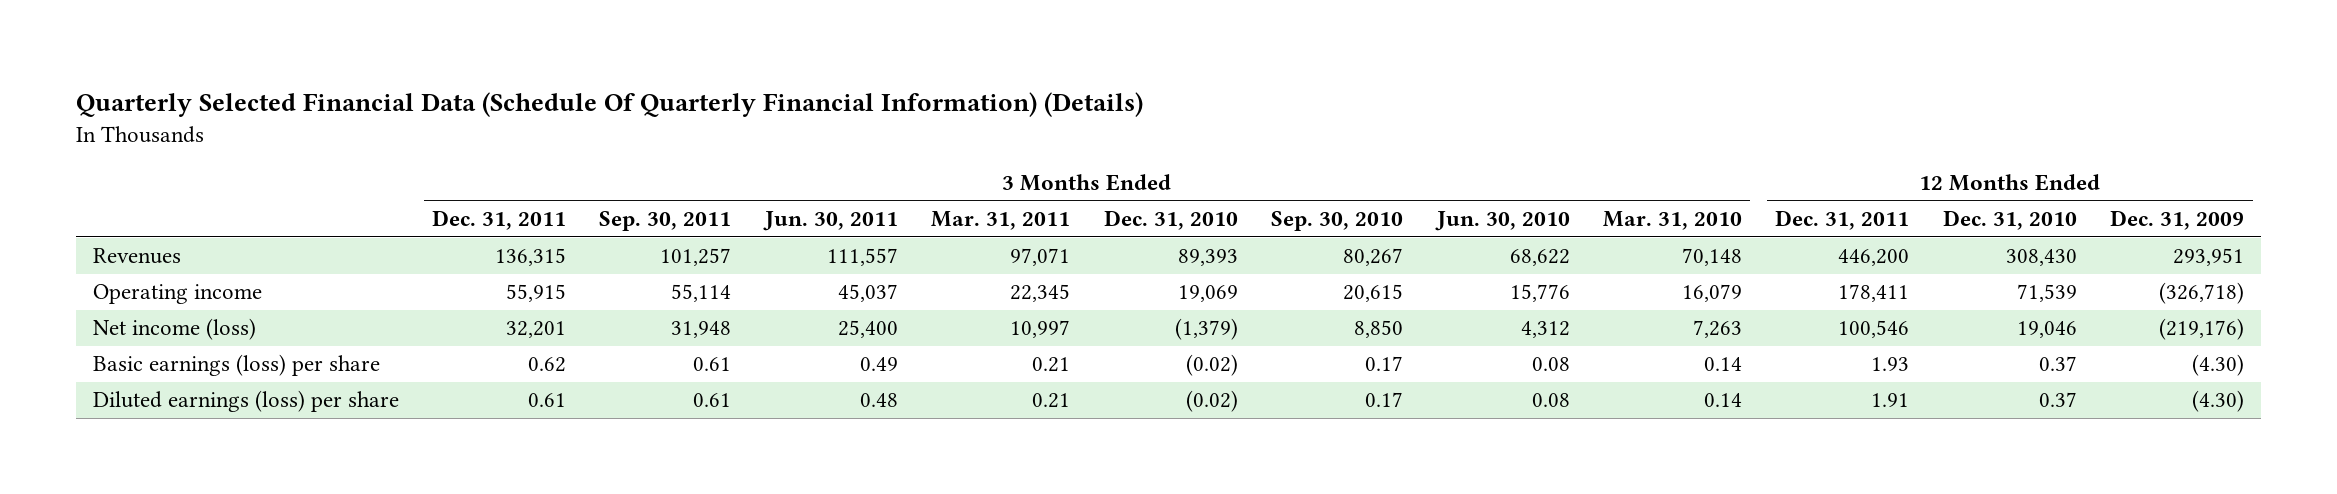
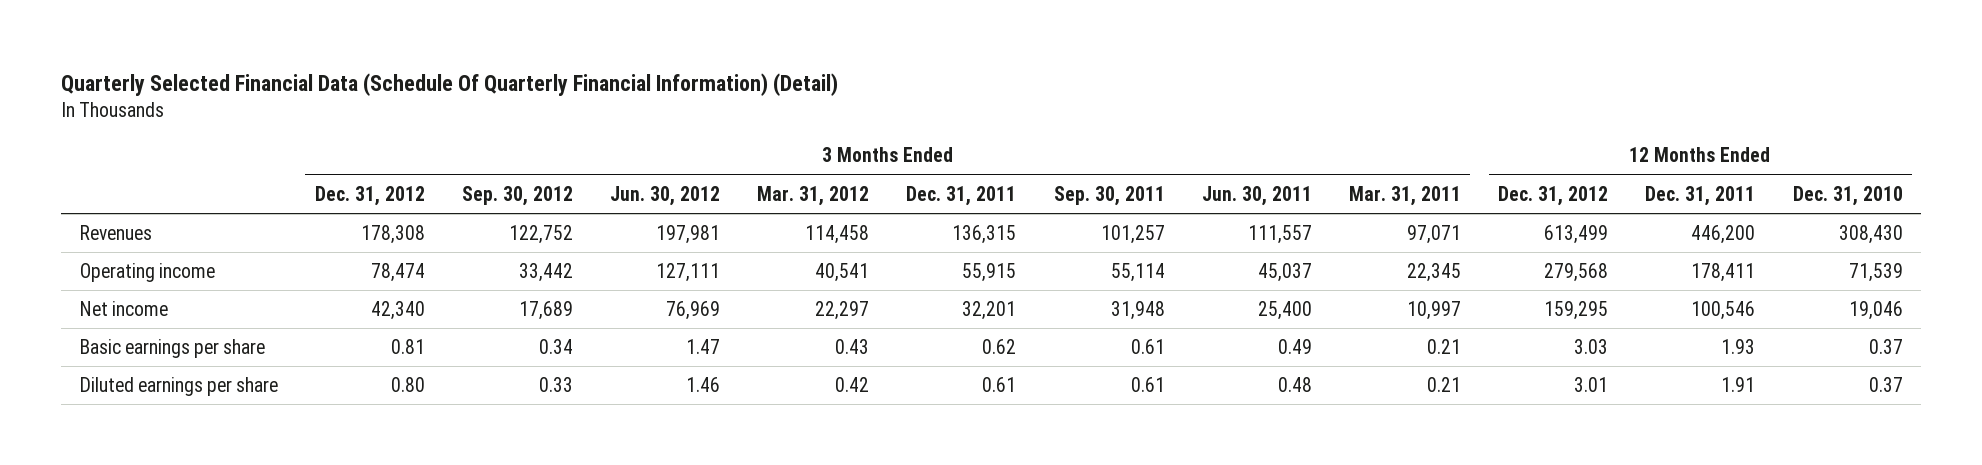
- Quarterly Selected Financial Data (Schedule Of Quarterly Financial Information) (Details)
+ Quarterly Selected Financial Data (Schedule Of Quarterly Financial Information) (Detail)
- | 3 Months Ended Dec. 31, 2011 | 3 Months Ended Sep. 30, 2011 | 3 Months Ended Jun. 30, 2011 | 3 Months Ended Mar. 31, 2011 | 3 Months Ended Dec. 31, 2010 | 3 Months Ended Sep. 30, 2010 | 3 Months Ended Jun. 30, 2010 | 3 Months Ended Mar. 31, 2010 | 12 Months Ended Dec. 31, 2011 | 12 Months Ended Dec. 31, 2010 | 12 Months Ended Dec. 31, 2009
+ | 3 Months Ended Dec. 31, 2012 | 3 Months Ended Sep. 30, 2012 | 3 Months Ended Jun. 30, 2012 | 3 Months Ended Mar. 31, 2012 | 3 Months Ended Dec. 31, 2011 | 3 Months Ended Sep. 30, 2011 | 3 Months Ended Jun. 30, 2011 | 3 Months Ended Mar. 31, 2011 | 12 Months Ended Dec. 31, 2012 | 12 Months Ended Dec. 31, 2011 | 12 Months Ended Dec. 31, 2010
- Net income (loss) | 32,201 | 31,948 | 25,400 | 10,997 | (1,379) | 8,850 | 4,312 | 7,263 | 100,546 | 19,046 | (219,176)
- Basic earnings (loss) per share | 0.62 | 0.61 | 0.49 | 0.21 | (0.02) | 0.17 | 0.08 | 0.14 | 1.93 | 0.37 | (4.30)
- Diluted earnings (loss) per share | 0.61 | 0.61 | 0.48 | 0.21 | (0.02) | 0.17 | 0.08 | 0.14 | 1.91 | 0.37 | (4.30)
+ Net income | 42,340 | 17,689 | 76,969 | 22,297 | 32,201 | 31,948 | 25,400 | 10,997 | 159,295 | 100,546 | 19,046
+ Basic earnings per share | 0.81 | 0.34 | 1.47 | 0.43 | 0.62 | 0.61 | 0.49 | 0.21 | 3.03 | 1.93 | 0.37
+ Diluted earnings per share | 0.80 | 0.33 | 1.46 | 0.42 | 0.61 | 0.61 | 0.48 | 0.21 | 3.01 | 1.91 | 0.37

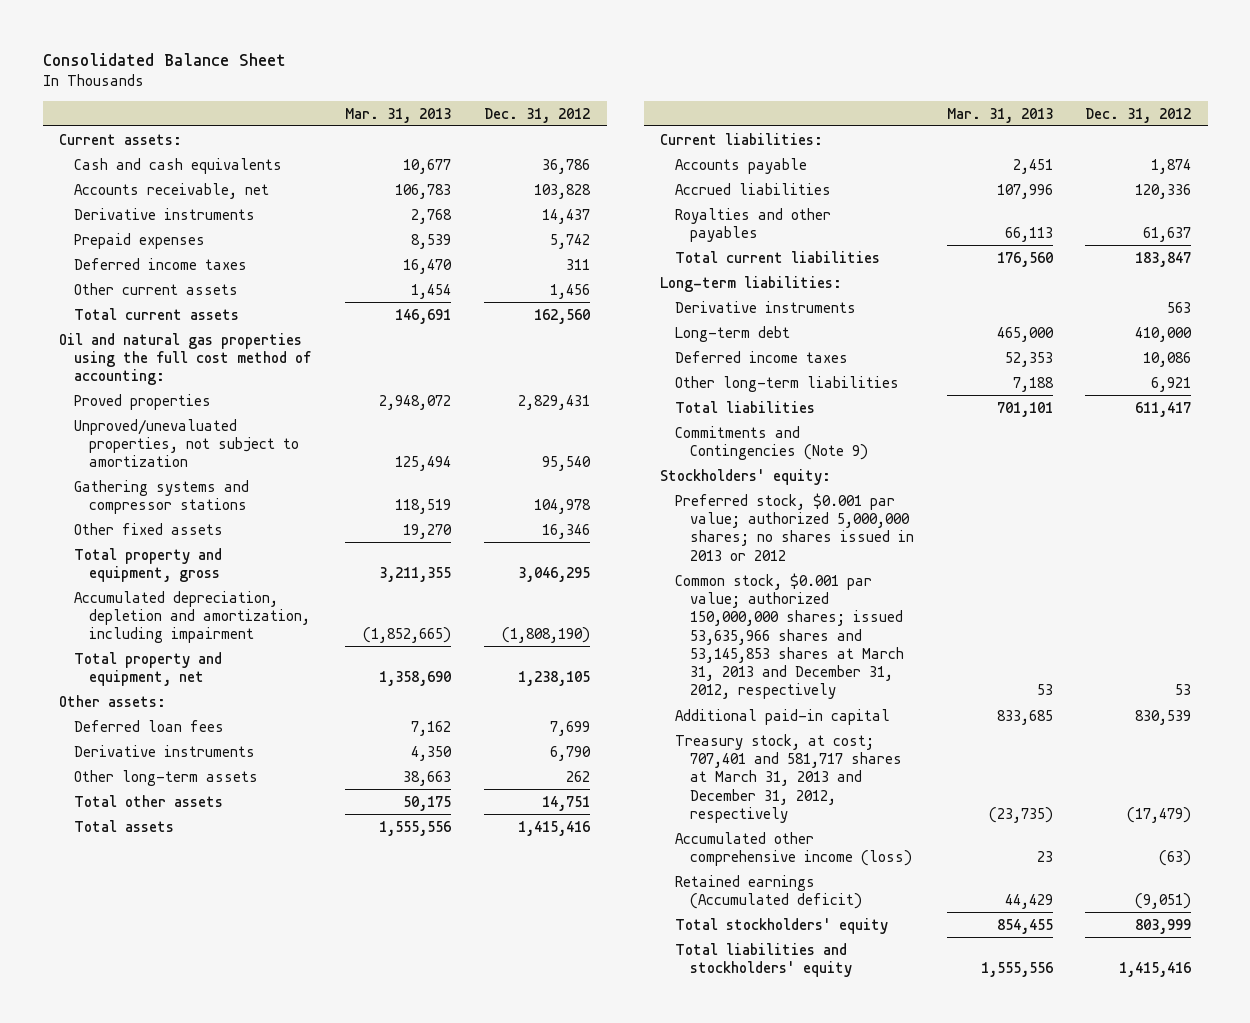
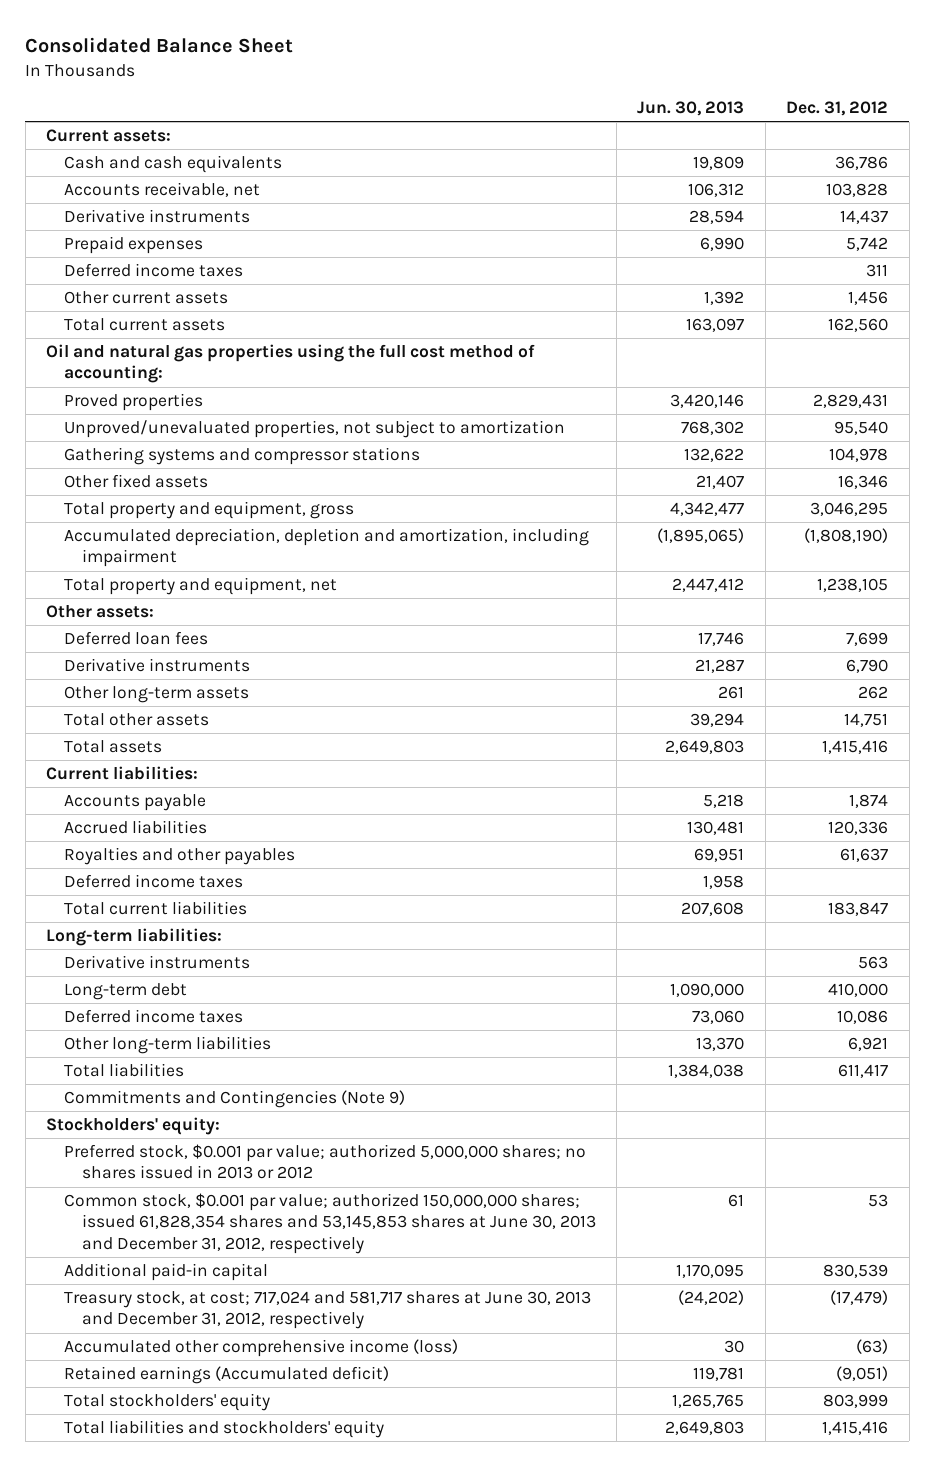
- | Mar. 31, 2013 | Dec. 31, 2012
+ | Jun. 30, 2013 | Dec. 31, 2012
+ Deferred income taxes | 1,958 |
- Common stock, $0.001 par value; authorized 150,000,000 shares; issued 53,635,966 shares and 53,145,853 shares at March 31, 2013 and December 31, 2012, respectively | 53 | 53
+ Common stock, $0.001 par value; authorized 150,000,000 shares; issued 61,828,354 shares and 53,145,853 shares at June 30, 2013 and December 31, 2012, respectively | 61 | 53
- Treasury stock, at cost; 707,401 and 581,717 shares at March 31, 2013 and December 31, 2012, respectively | (23,735) | (17,479)
+ Treasury stock, at cost; 717,024 and 581,717 shares at June 30, 2013 and December 31, 2012, respectively | (24,202) | (17,479)

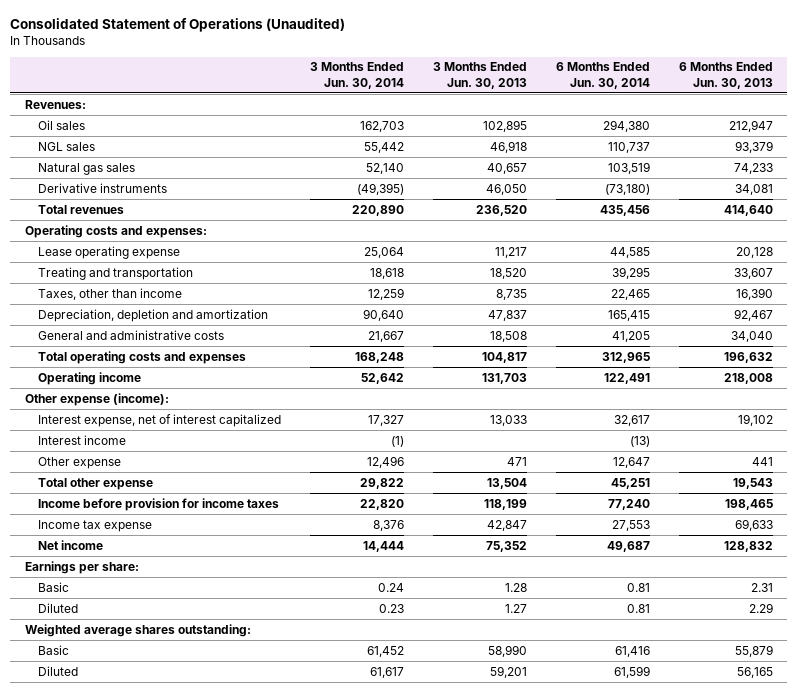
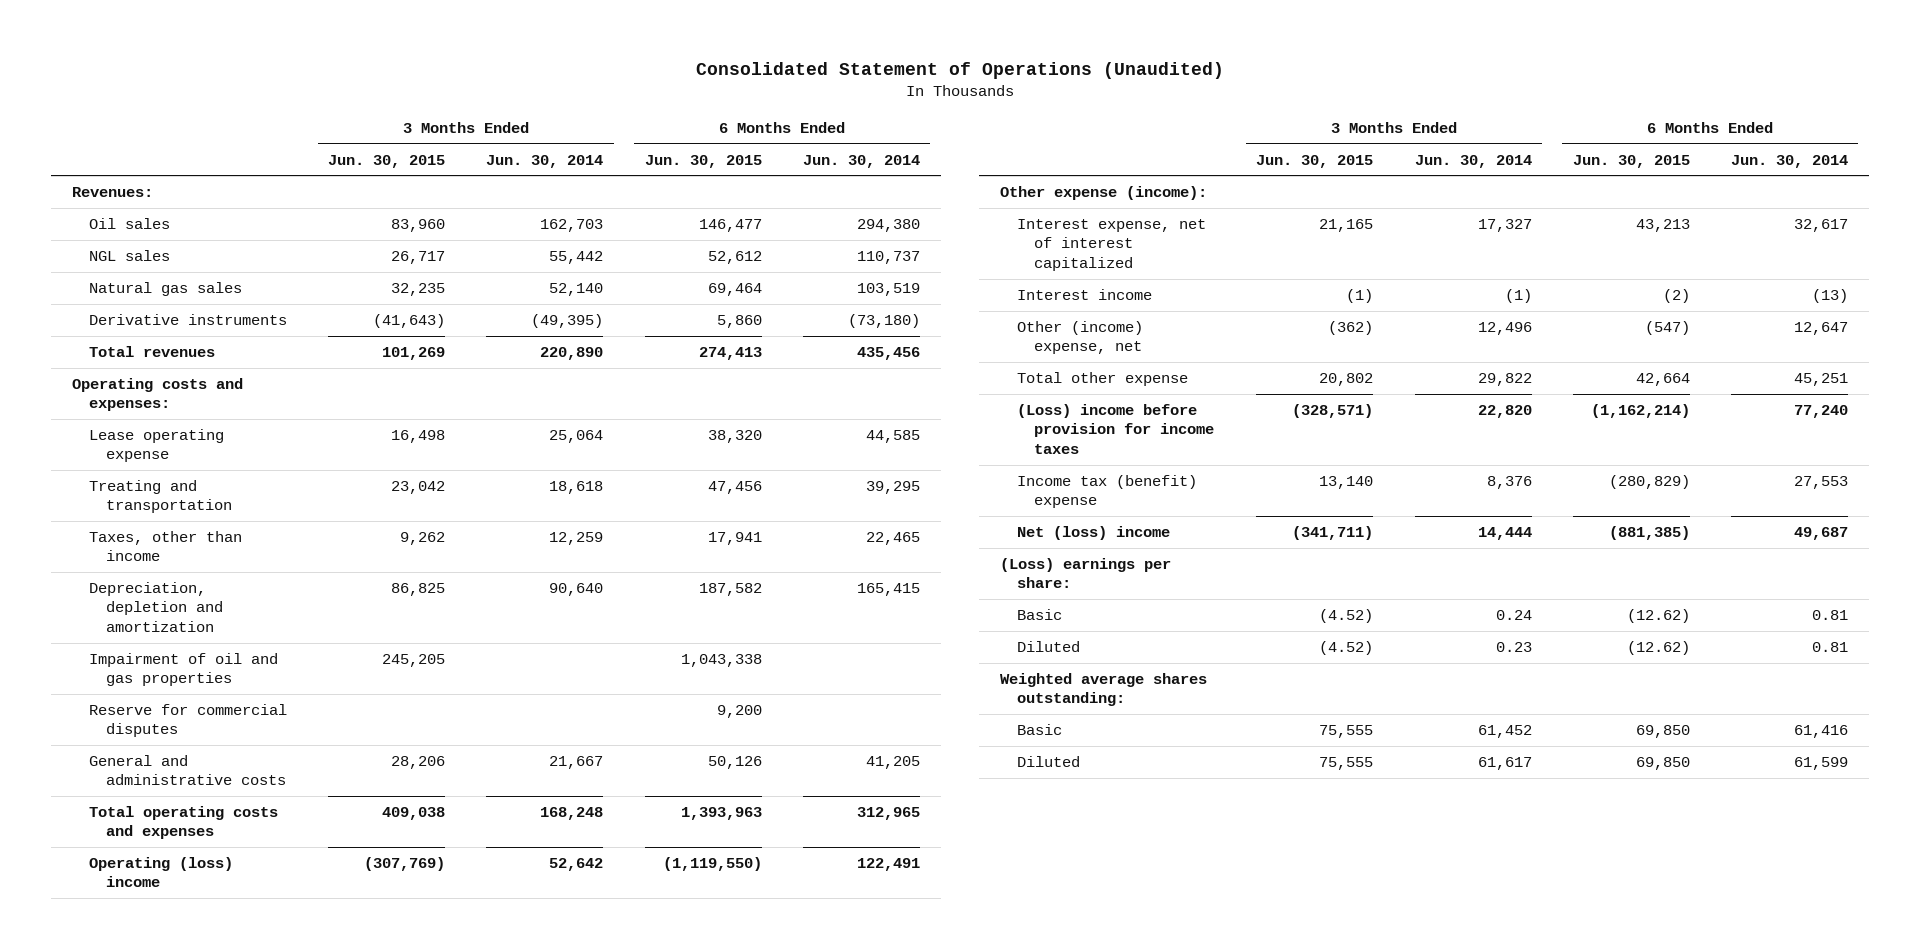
- | 3 Months Ended Jun. 30, 2014 | 3 Months Ended Jun. 30, 2013 | 6 Months Ended Jun. 30, 2014 | 6 Months Ended Jun. 30, 2013
+ | 3 Months Ended Jun. 30, 2015 | 3 Months Ended Jun. 30, 2014 | 6 Months Ended Jun. 30, 2015 | 6 Months Ended Jun. 30, 2014
+ Impairment of oil and gas properties | 245,205 | | 1,043,338 |
+ Reserve for commercial disputes | | | 9,200 |
- Operating income | 52,642 | 131,703 | 122,491 | 218,008
+ Operating (loss) income | (307,769) | 52,642 | (1,119,550) | 122,491
- Other expense | 12,496 | 471 | 12,647 | 441
+ Other (income) expense, net | (362) | 12,496 | (547) | 12,647
- Income before provision for income taxes | 22,820 | 118,199 | 77,240 | 198,465
- Income tax expense | 8,376 | 42,847 | 27,553 | 69,633
- Net income | 14,444 | 75,352 | 49,687 | 128,832
- Earnings per share:
+ (Loss) income before provision for income taxes | (328,571) | 22,820 | (1,162,214) | 77,240
+ Income tax (benefit) expense | 13,140 | 8,376 | (280,829) | 27,553
+ Net (loss) income | (341,711) | 14,444 | (881,385) | 49,687
+ (Loss) earnings per share:

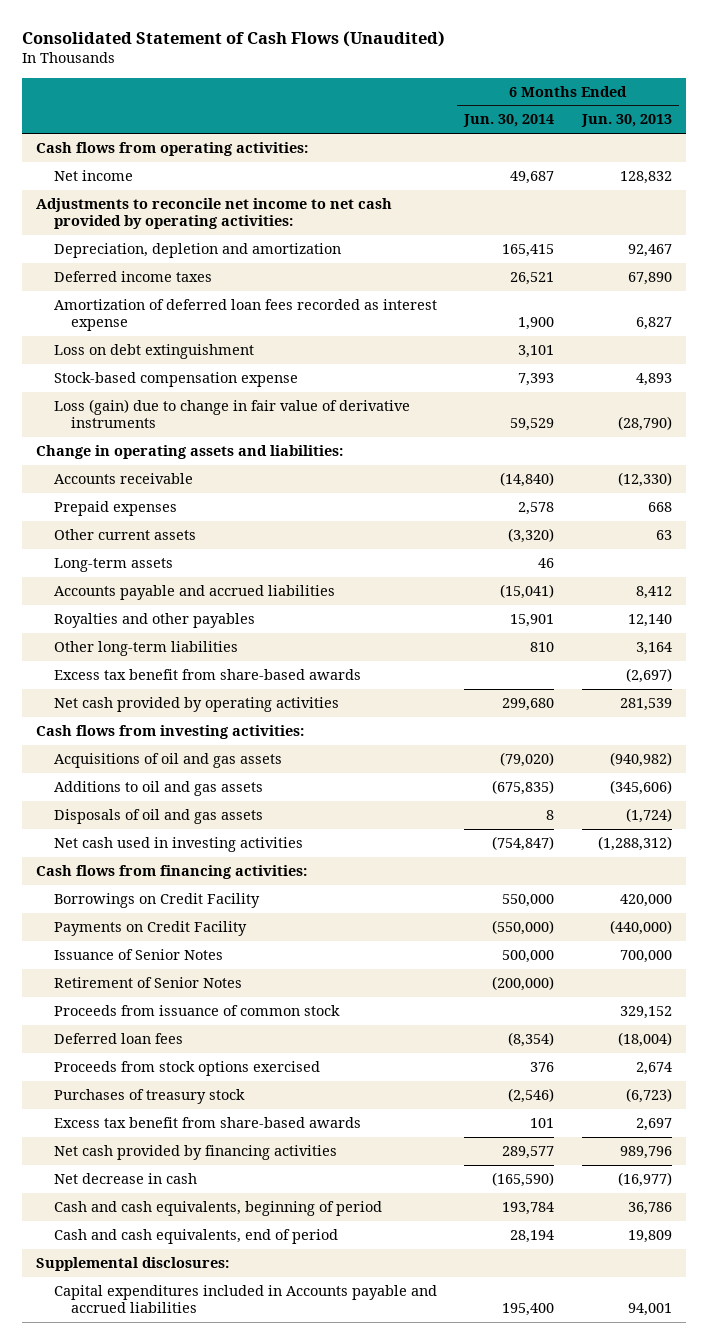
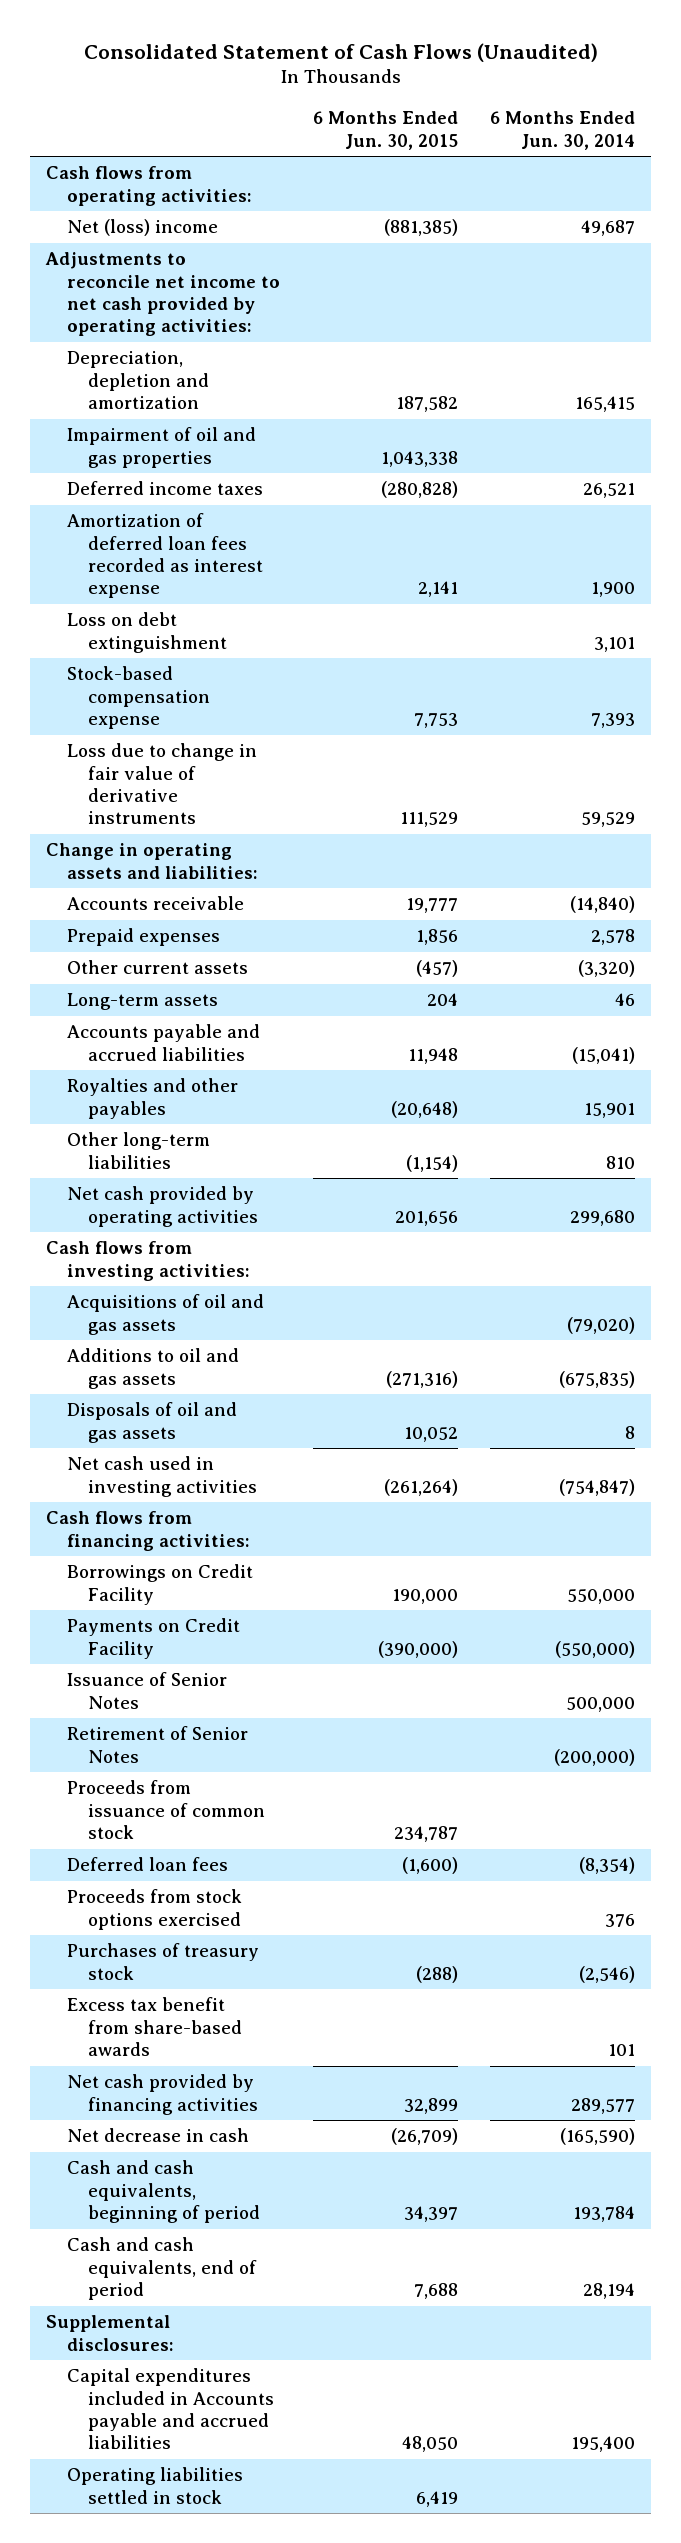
- | 6 Months Ended Jun. 30, 2014 | 6 Months Ended Jun. 30, 2013
+ | 6 Months Ended Jun. 30, 2015 | 6 Months Ended Jun. 30, 2014
- Net income | 49,687 | 128,832
+ Net (loss) income | (881,385) | 49,687
+ Impairment of oil and gas properties | 1,043,338 |
- Loss (gain) due to change in fair value of derivative instruments | 59,529 | (28,790)
+ Loss due to change in fair value of derivative instruments | 111,529 | 59,529
- Excess tax benefit from share-based awards | | (2,697)
+ Operating liabilities settled in stock | 6,419 |

